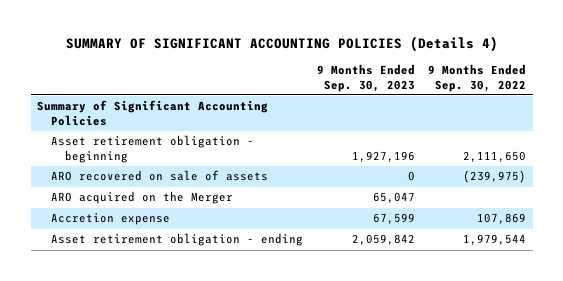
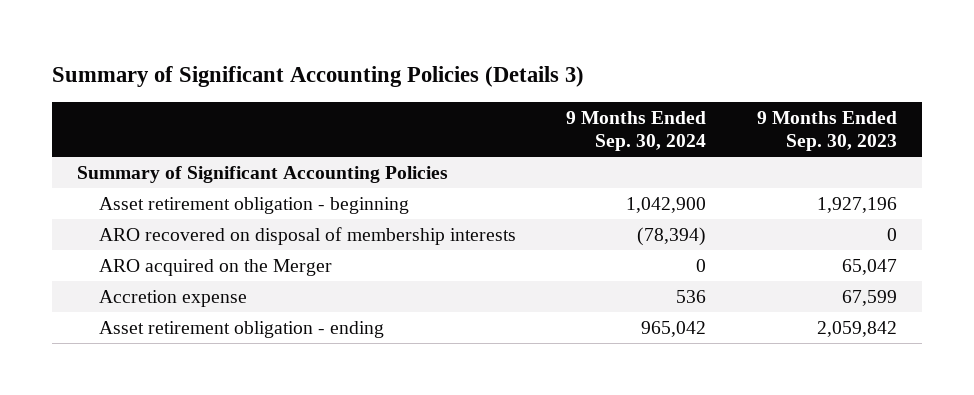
- SUMMARY OF SIGNIFICANT ACCOUNTING POLICIES (Details 4)
+ Summary of Significant Accounting Policies (Details 3)
- | 9 Months Ended Sep. 30, 2023 | 9 Months Ended Sep. 30, 2022
+ | 9 Months Ended Sep. 30, 2024 | 9 Months Ended Sep. 30, 2023
- ARO recovered on sale of assets | 0 | (239,975)
+ ARO recovered on disposal of membership interests | (78,394) | 0

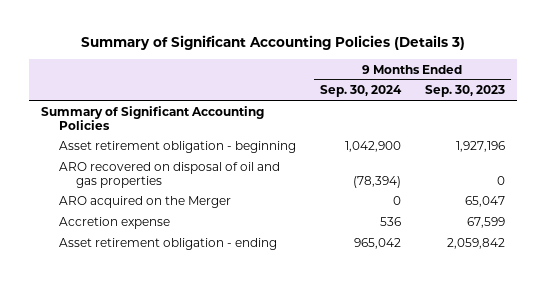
- ARO recovered on disposal of membership interests | (78,394) | 0
+ ARO recovered on disposal of oil and gas properties | (78,394) | 0

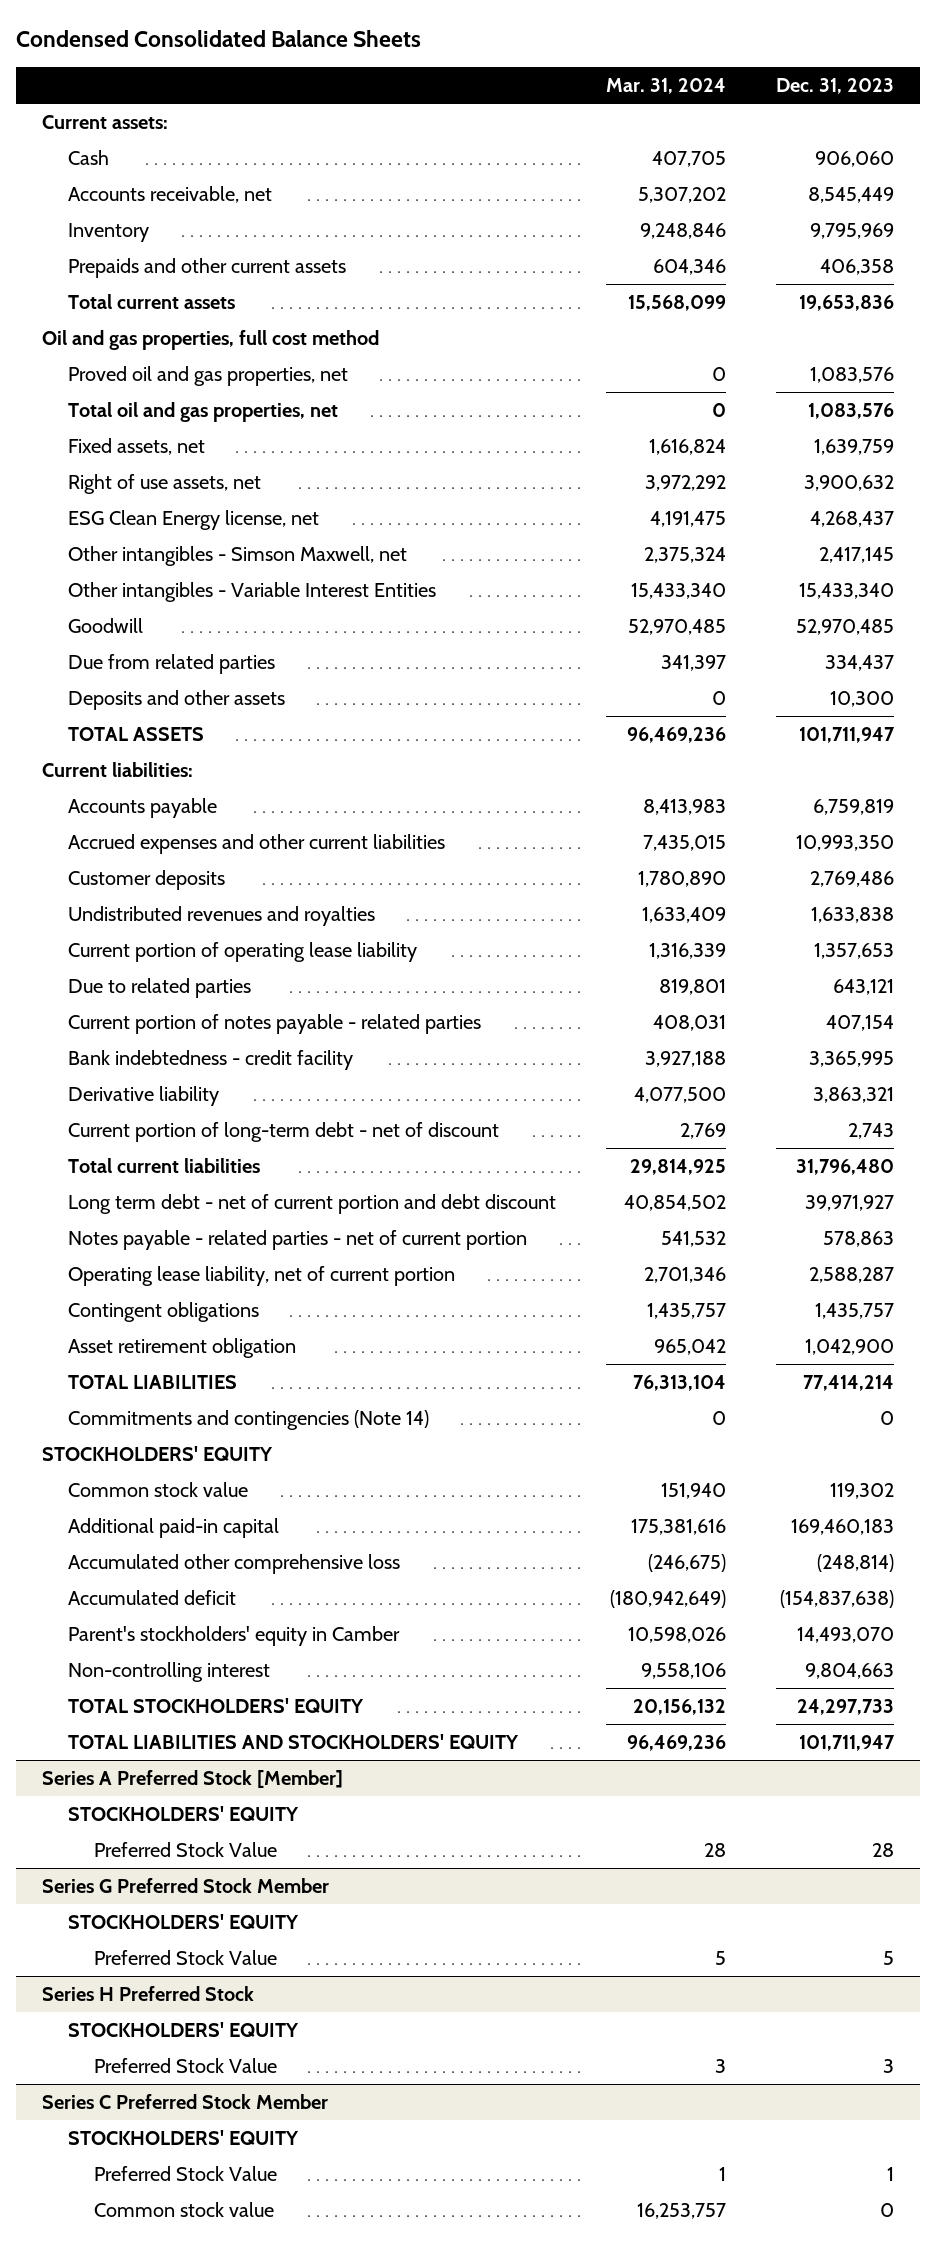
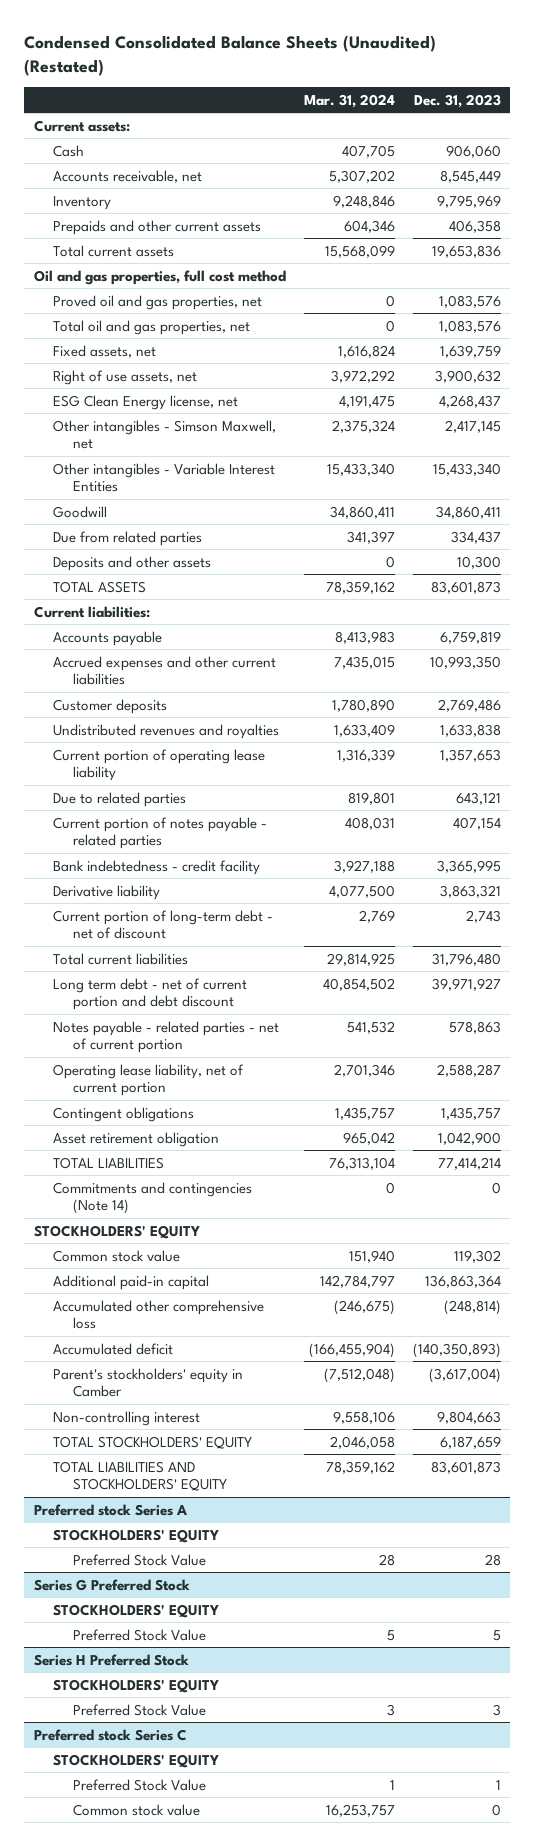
- Condensed Consolidated Balance Sheets
+ Condensed Consolidated Balance Sheets (Unaudited) (Restated)
- Goodwill | 52,970,485 | 52,970,485
+ Goodwill | 34,860,411 | 34,860,411
- TOTAL ASSETS | 96,469,236 | 101,711,947
+ TOTAL ASSETS | 78,359,162 | 83,601,873
- Additional paid-in capital | 175,381,616 | 169,460,183
+ Additional paid-in capital | 142,784,797 | 136,863,364
- Accumulated deficit | (180,942,649) | (154,837,638)
- Parent's stockholders' equity in Camber | 10,598,026 | 14,493,070
+ Accumulated deficit | (166,455,904) | (140,350,893)
+ Parent's stockholders' equity in Camber | (7,512,048) | (3,617,004)
- TOTAL STOCKHOLDERS' EQUITY | 20,156,132 | 24,297,733
- TOTAL LIABILITIES AND STOCKHOLDERS' EQUITY | 96,469,236 | 101,711,947
- Series A Preferred Stock [Member]
+ TOTAL STOCKHOLDERS' EQUITY | 2,046,058 | 6,187,659
+ TOTAL LIABILITIES AND STOCKHOLDERS' EQUITY | 78,359,162 | 83,601,873
+ Preferred stock Series A
- Series G Preferred Stock Member
+ Series G Preferred Stock
- Series C Preferred Stock Member
+ Preferred stock Series C

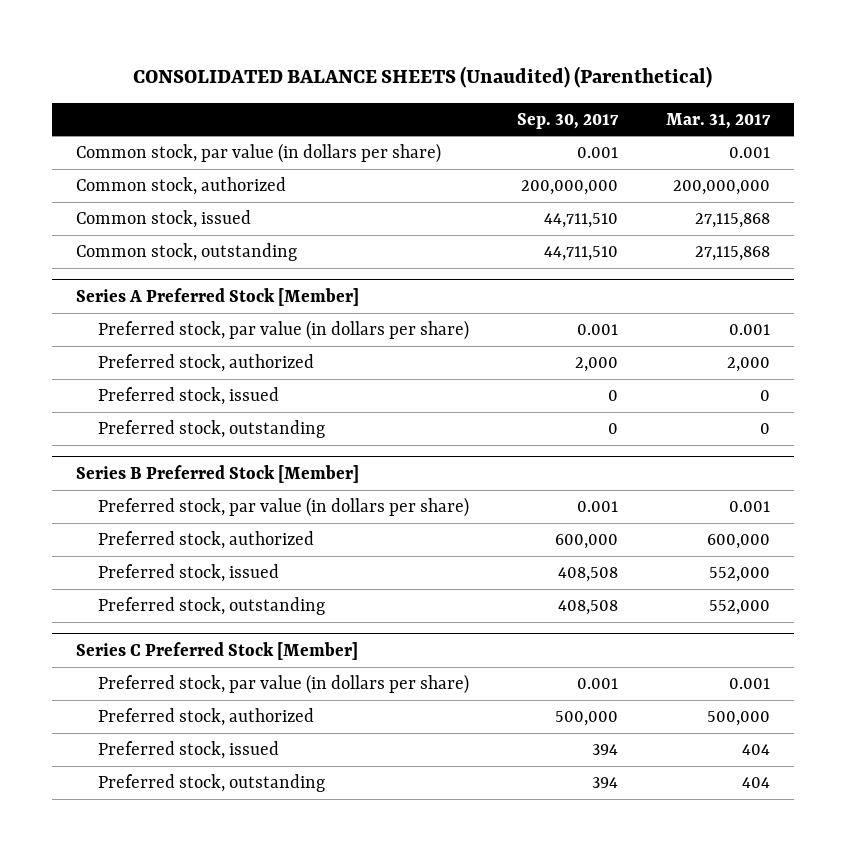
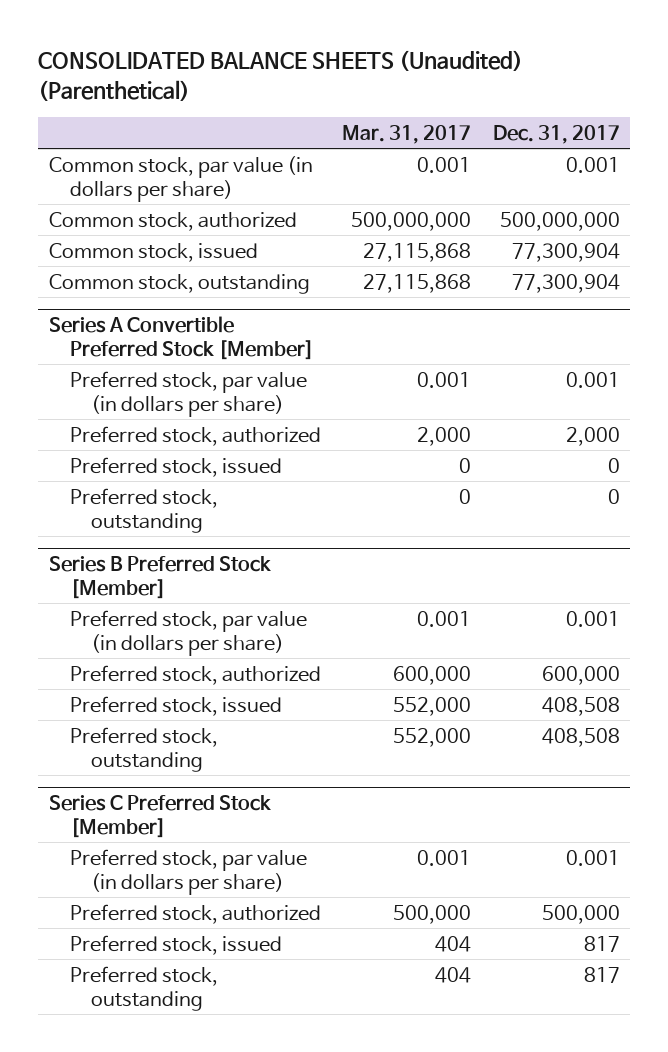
- | Sep. 30, 2017 | Mar. 31, 2017
+ | Mar. 31, 2017 | Dec. 31, 2017
- Common stock, authorized | 200,000,000 | 200,000,000
+ Common stock, authorized | 500,000,000 | 500,000,000
- Series A Preferred Stock [Member]
+ Series A Convertible Preferred Stock [Member]

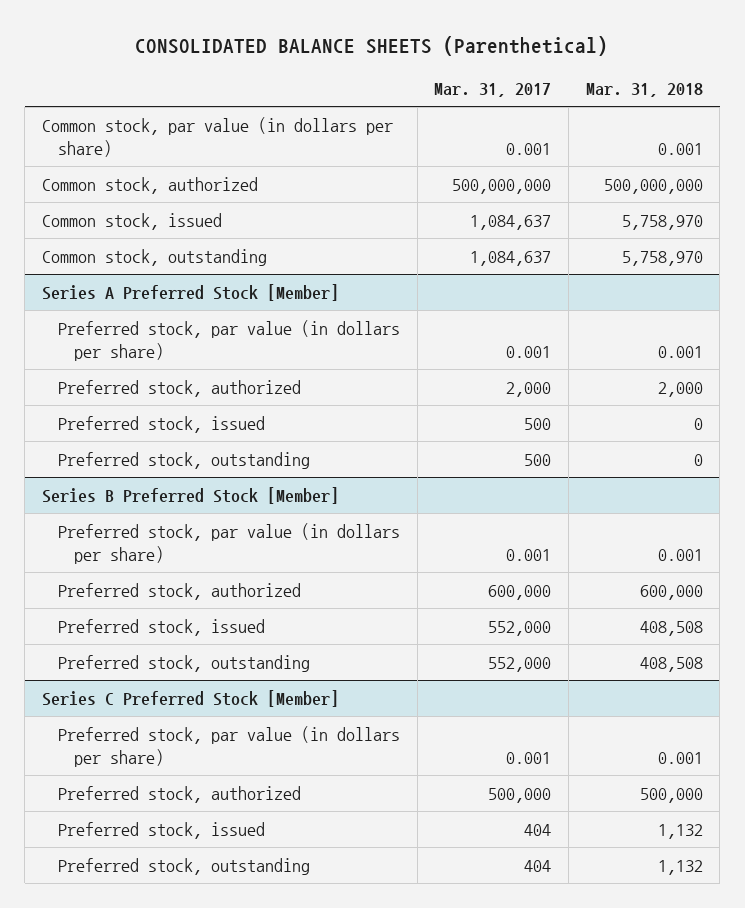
- CONSOLIDATED BALANCE SHEETS (Unaudited) (Parenthetical)
+ CONSOLIDATED BALANCE SHEETS (Parenthetical)
- | Mar. 31, 2017 | Dec. 31, 2017
+ | Mar. 31, 2017 | Mar. 31, 2018
- Common stock, issued | 27,115,868 | 77,300,904
- Common stock, outstanding | 27,115,868 | 77,300,904
- Series A Convertible Preferred Stock [Member]
+ Common stock, issued | 1,084,637 | 5,758,970
+ Common stock, outstanding | 1,084,637 | 5,758,970
+ Series A Preferred Stock [Member]
- Preferred stock, issued | 0 | 0
- Preferred stock, outstanding | 0 | 0
+ Preferred stock, issued | 500 | 0
+ Preferred stock, outstanding | 500 | 0

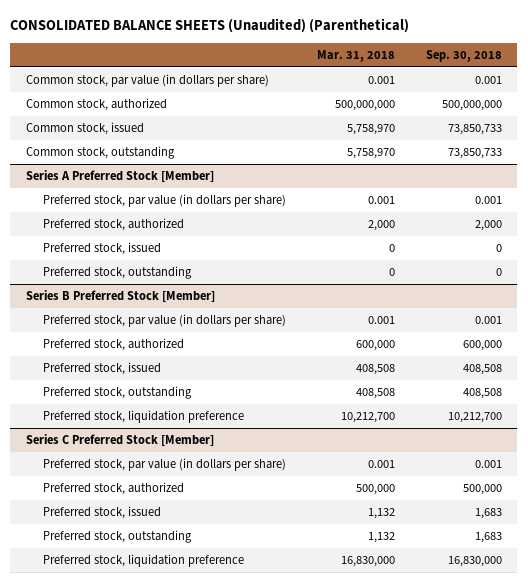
- CONSOLIDATED BALANCE SHEETS (Parenthetical)
+ CONSOLIDATED BALANCE SHEETS (Unaudited) (Parenthetical)
- | Mar. 31, 2017 | Mar. 31, 2018
+ | Mar. 31, 2018 | Sep. 30, 2018
@ Series B Preferred Stock [Member]
+ Preferred stock, liquidation preference | 10,212,700 | 10,212,700
@ Series C Preferred Stock [Member]
+ Preferred stock, liquidation preference | 16,830,000 | 16,830,000

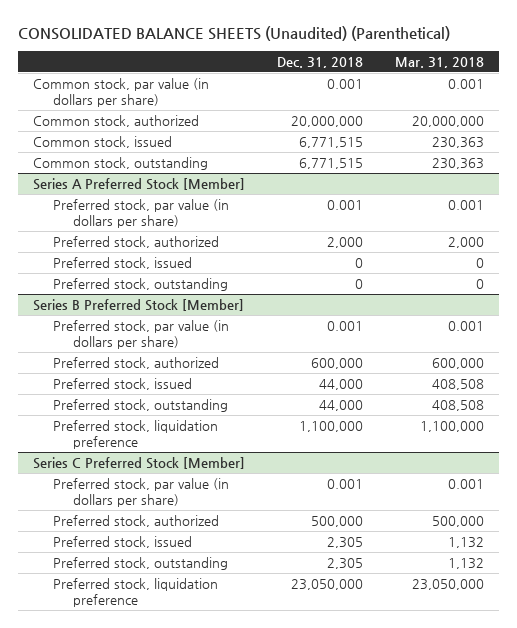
- | Mar. 31, 2018 | Sep. 30, 2018
+ | Dec. 31, 2018 | Mar. 31, 2018
- Common stock, authorized | 500,000,000 | 500,000,000
- Common stock, issued | 5,758,970 | 73,850,733
- Common stock, outstanding | 5,758,970 | 73,850,733
+ Common stock, authorized | 20,000,000 | 20,000,000
+ Common stock, issued | 6,771,515 | 230,363
+ Common stock, outstanding | 6,771,515 | 230,363
@ Series B Preferred Stock [Member]
- Preferred stock, liquidation preference | 10,212,700 | 10,212,700
+ Preferred stock, liquidation preference | 1,100,000 | 1,100,000
@ Series C Preferred Stock [Member]
- Preferred stock, liquidation preference | 16,830,000 | 16,830,000
+ Preferred stock, liquidation preference | 23,050,000 | 23,050,000

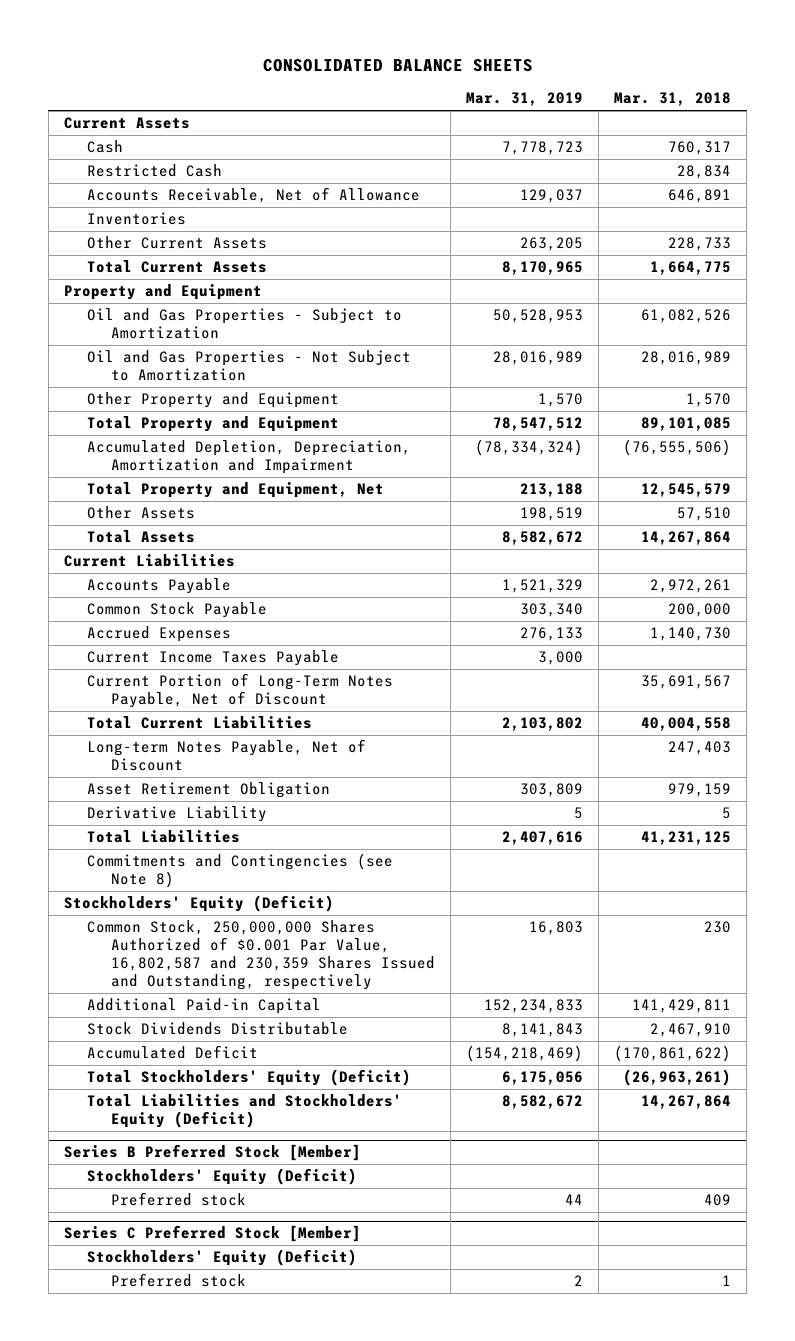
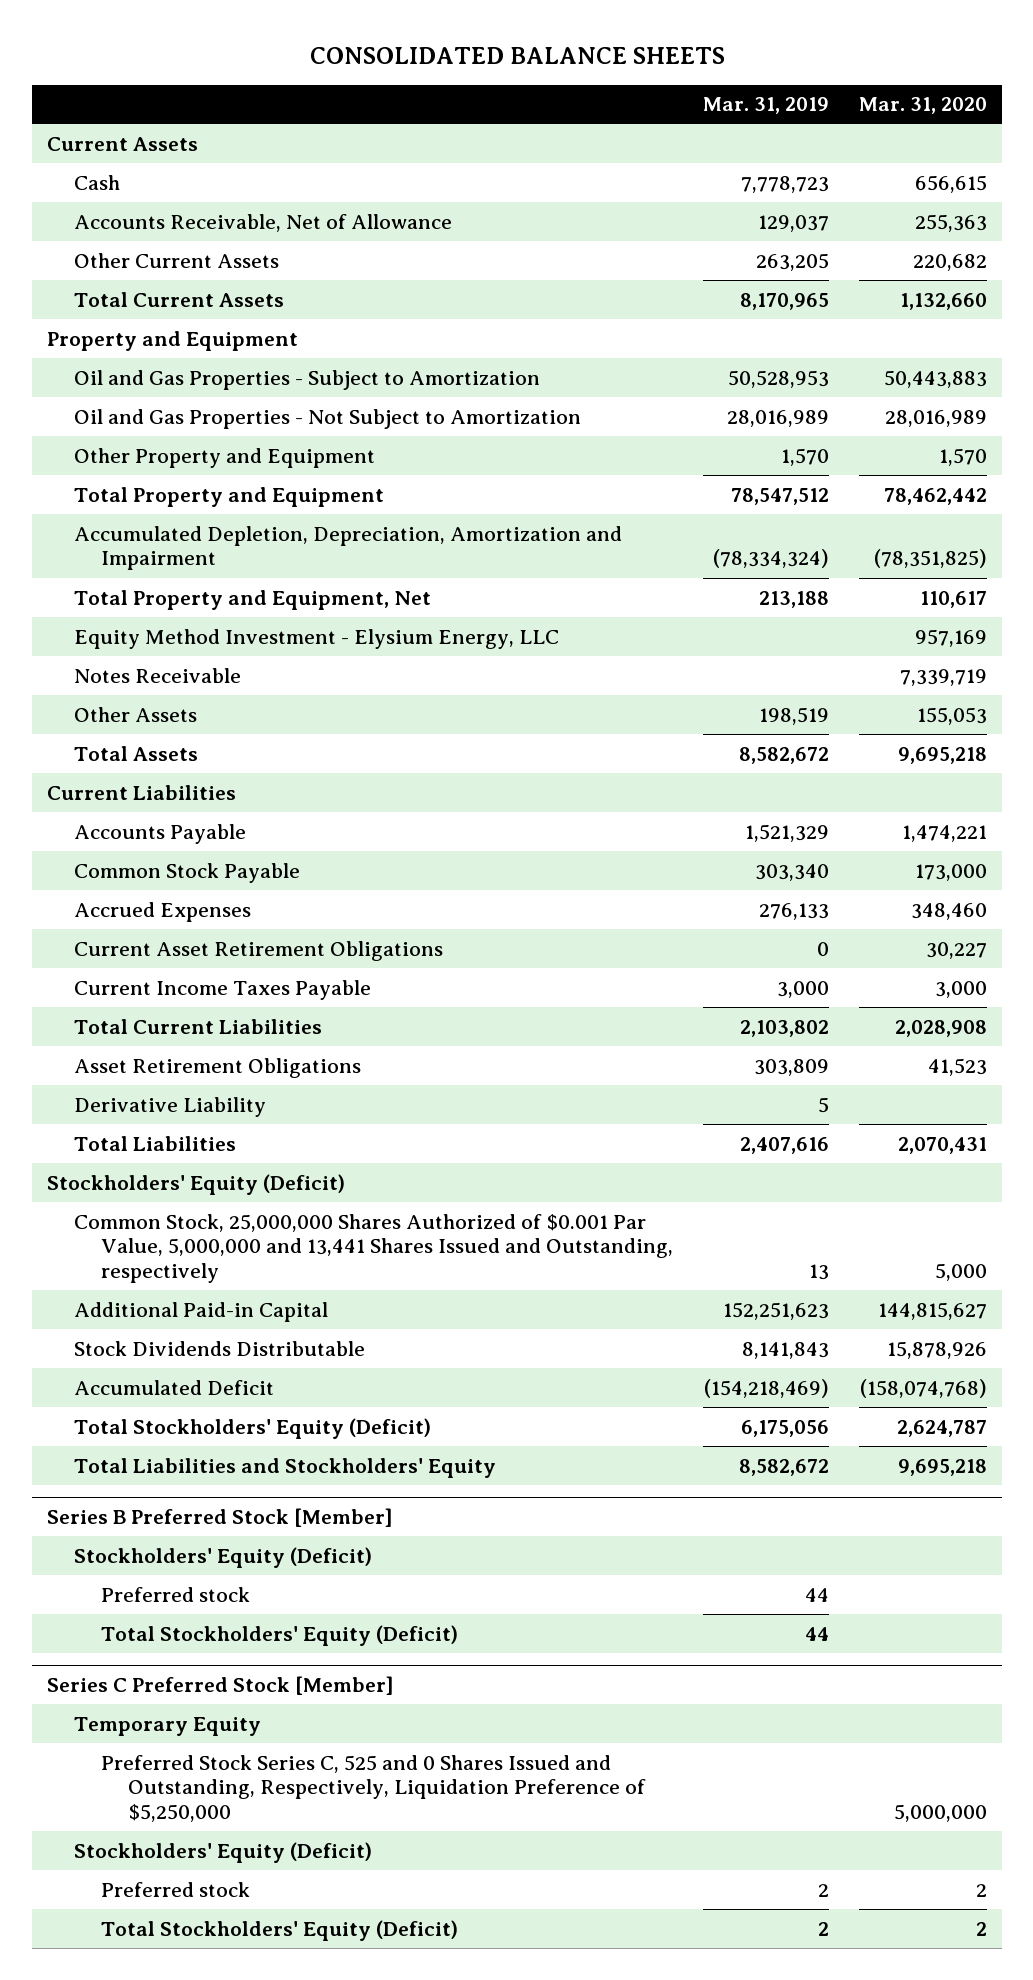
- | Mar. 31, 2019 | Mar. 31, 2018
+ | Mar. 31, 2019 | Mar. 31, 2020
- Restricted Cash | | 28,834
- Inventories
+ Equity Method Investment - Elysium Energy, LLC | | 957,169
+ Notes Receivable | | 7,339,719
+ Current Asset Retirement Obligations | 0 | 30,227
- Current Portion of Long-Term Notes Payable, Net of Discount | | 35,691,567
- Long-term Notes Payable, Net of Discount | | 247,403
- Asset Retirement Obligation | 303,809 | 979,159
+ Asset Retirement Obligations | 303,809 | 41,523
- Commitments and Contingencies (see Note 8)
- Common Stock, 250,000,000 Shares Authorized of $0.001 Par Value, 16,802,587 and 230,359 Shares Issued and Outstanding, respectively | 16,803 | 230
- Additional Paid-in Capital | 152,234,833 | 141,429,811
+ Common Stock, 25,000,000 Shares Authorized of $0.001 Par Value, 5,000,000 and 13,441 Shares Issued and Outstanding, respectively | 13 | 5,000
+ Additional Paid-in Capital | 152,251,623 | 144,815,627
- Total Liabilities and Stockholders' Equity (Deficit) | 8,582,672 | 14,267,864
+ Total Liabilities and Stockholders' Equity | 8,582,672 | 9,695,218
@ Series B Preferred Stock [Member]
+ Total Stockholders' Equity (Deficit) | 44 |
@ Series C Preferred Stock [Member]
+ Temporary Equity
+ Preferred Stock Series C, 525 and 0 Shares Issued and Outstanding, Respectively, Liquidation Preference of $5,250,000 | | 5,000,000
+ Total Stockholders' Equity (Deficit) | 2 | 2

